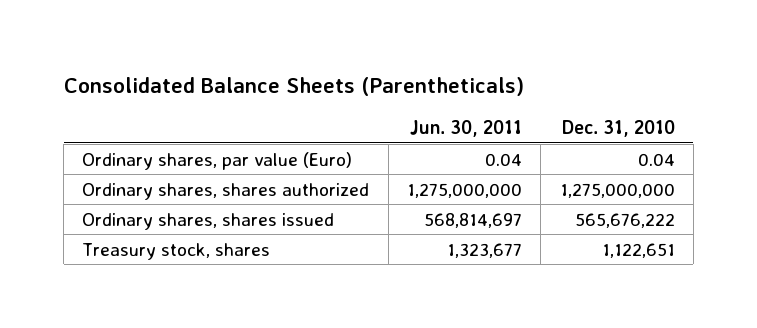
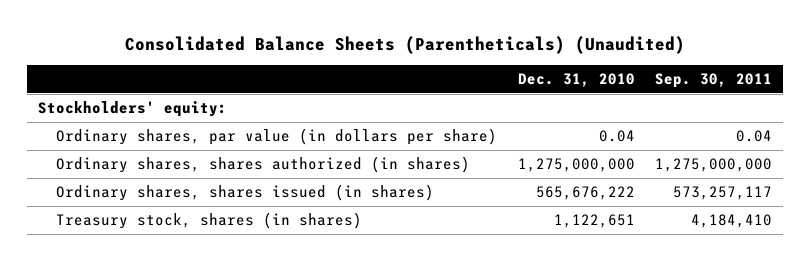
- Consolidated Balance Sheets (Parentheticals)
+ Consolidated Balance Sheets (Parentheticals) (Unaudited)
- | Jun. 30, 2011 | Dec. 31, 2010
+ | Dec. 31, 2010 | Sep. 30, 2011
- Ordinary shares, par value (Euro) | 0.04 | 0.04
- Ordinary shares, shares authorized | 1,275,000,000 | 1,275,000,000
- Ordinary shares, shares issued | 568,814,697 | 565,676,222
- Treasury stock, shares | 1,323,677 | 1,122,651
+ Stockholders' equity:
+ Ordinary shares, par value (in dollars per share) | 0.04 | 0.04
+ Ordinary shares, shares authorized (in shares) | 1,275,000,000 | 1,275,000,000
+ Ordinary shares, shares issued (in shares) | 565,676,222 | 573,257,117
+ Treasury stock, shares (in shares) | 1,122,651 | 4,184,410

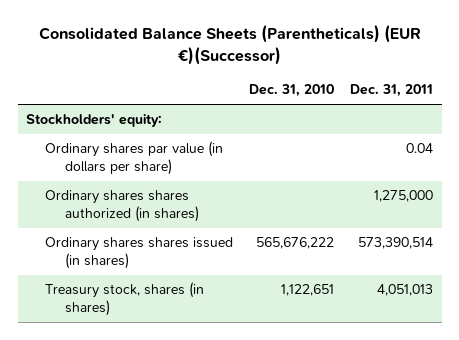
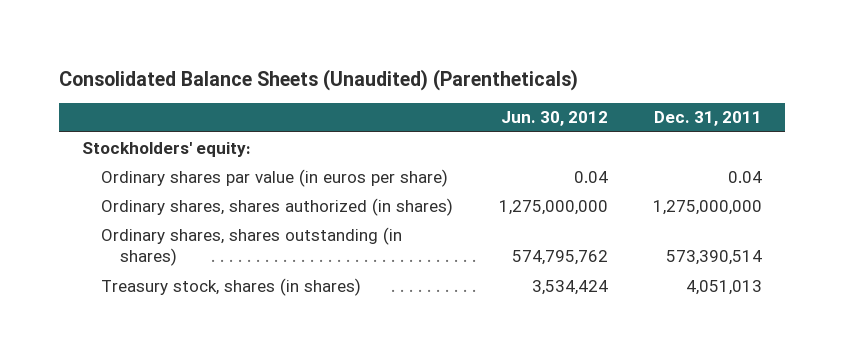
- Consolidated Balance Sheets (Parentheticals) (EUR €)(Successor)
+ Consolidated Balance Sheets (Unaudited) (Parentheticals)
- | Dec. 31, 2010 | Dec. 31, 2011
+ | Jun. 30, 2012 | Dec. 31, 2011
- Ordinary shares par value (in dollars per share) | | 0.04
- Ordinary shares shares authorized (in shares) | | 1,275,000
- Ordinary shares shares issued (in shares) | 565,676,222 | 573,390,514
+ Ordinary shares par value (in euros per share) | 0.04 | 0.04
+ Ordinary shares, shares authorized (in shares) | 1,275,000,000 | 1,275,000,000
+ Ordinary shares, shares outstanding (in shares) | 574,795,762 | 573,390,514

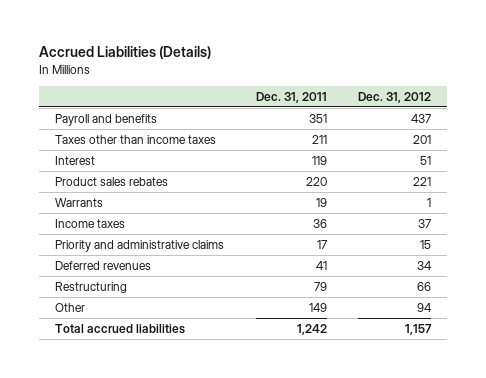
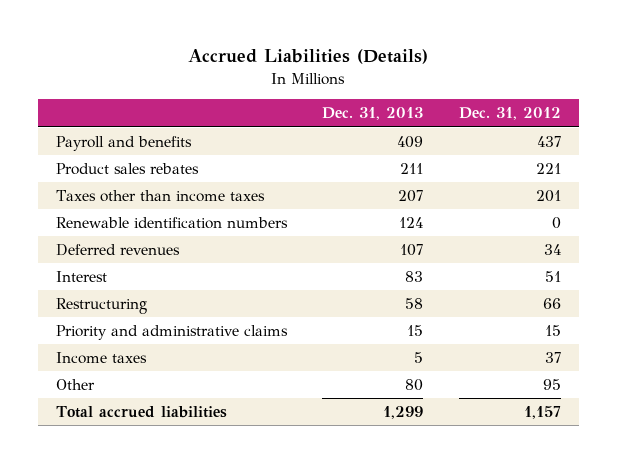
- | Dec. 31, 2011 | Dec. 31, 2012
+ | Dec. 31, 2013 | Dec. 31, 2012
- Warrants | 19 | 1
moved down: Taxes other than income taxes | 207 | 201
+ Renewable identification numbers | 124 | 0
moved down: Interest | 83 | 51
- Other | 149 | 94
moved down: Priority and administrative claims | 15 | 15
moved down: Income taxes | 5 | 37
+ Other | 80 | 95

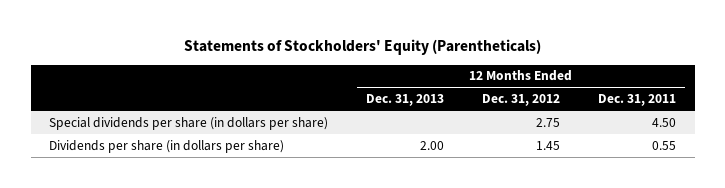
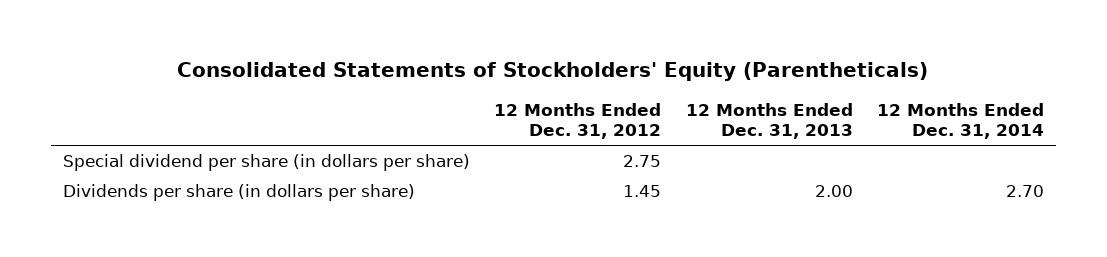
- Statements of Stockholders' Equity (Parentheticals)
+ Consolidated Statements of Stockholders' Equity (Parentheticals)
- | 12 Months Ended Dec. 31, 2013 | 12 Months Ended Dec. 31, 2012 | 12 Months Ended Dec. 31, 2011
+ | 12 Months Ended Dec. 31, 2012 | 12 Months Ended Dec. 31, 2013 | 12 Months Ended Dec. 31, 2014
- Special dividends per share (in dollars per share) | | 2.75 | 4.50
+ Special dividend per share (in dollars per share) | 2.75 | |

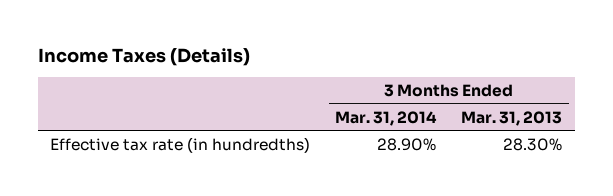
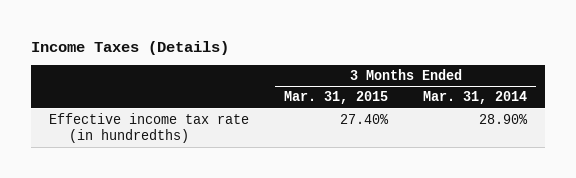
- | 3 Months Ended Mar. 31, 2014 | 3 Months Ended Mar. 31, 2013
+ | 3 Months Ended Mar. 31, 2015 | 3 Months Ended Mar. 31, 2014
- Effective tax rate (in hundredths) | 28.90% | 28.30%
+ Effective income tax rate (in hundredths) | 27.40% | 28.90%

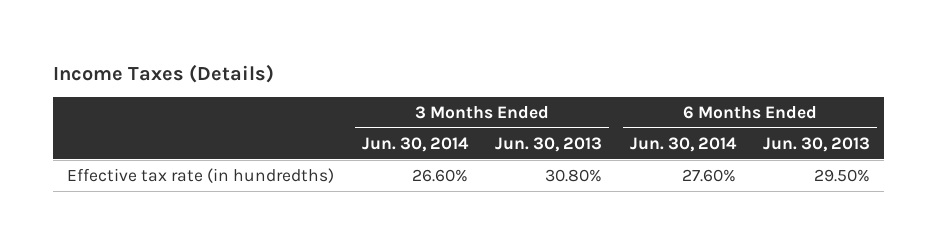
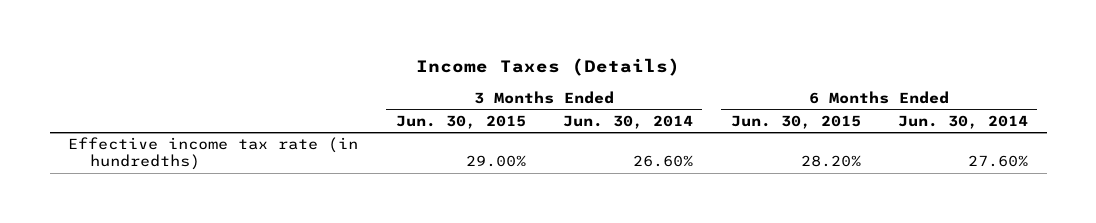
- | 3 Months Ended Jun. 30, 2014 | 3 Months Ended Jun. 30, 2013 | 6 Months Ended Jun. 30, 2014 | 6 Months Ended Jun. 30, 2013
+ | 3 Months Ended Jun. 30, 2015 | 3 Months Ended Jun. 30, 2014 | 6 Months Ended Jun. 30, 2015 | 6 Months Ended Jun. 30, 2014
- Effective tax rate (in hundredths) | 26.60% | 30.80% | 27.60% | 29.50%
+ Effective income tax rate (in hundredths) | 29.00% | 26.60% | 28.20% | 27.60%

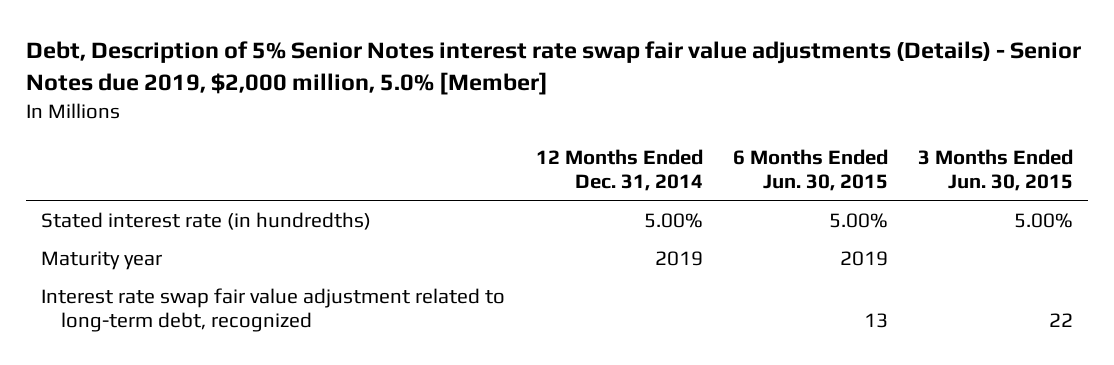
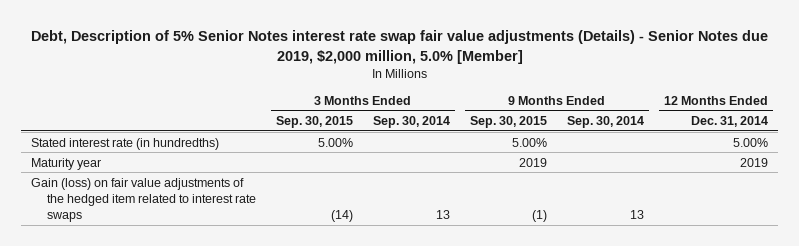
- | 12 Months Ended Dec. 31, 2014 | 6 Months Ended Jun. 30, 2015 | 3 Months Ended Jun. 30, 2015
+ | 3 Months Ended Sep. 30, 2015 | 3 Months Ended Sep. 30, 2014 | 9 Months Ended Sep. 30, 2015 | 9 Months Ended Sep. 30, 2014 | 12 Months Ended Dec. 31, 2014
- Interest rate swap fair value adjustment related to long-term debt, recognized | | 13 | 22
+ Gain (loss) on fair value adjustments of the hedged item related to interest rate swaps | (14) | 13 | (1) | 13 |

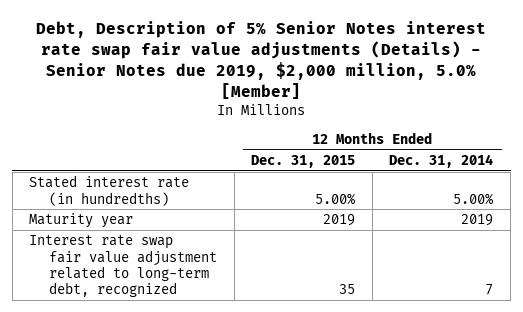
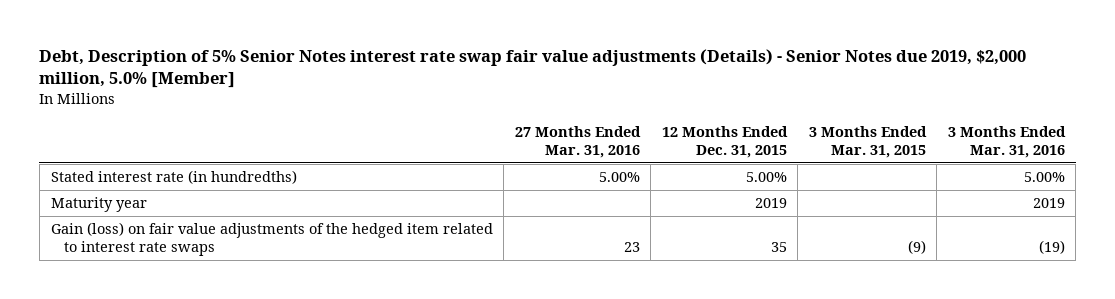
- | 12 Months Ended Dec. 31, 2015 | 12 Months Ended Dec. 31, 2014
+ | 27 Months Ended Mar. 31, 2016 | 12 Months Ended Dec. 31, 2015 | 3 Months Ended Mar. 31, 2015 | 3 Months Ended Mar. 31, 2016
- Interest rate swap fair value adjustment related to long-term debt, recognized | 35 | 7
+ Gain (loss) on fair value adjustments of the hedged item related to interest rate swaps | 23 | 35 | (9) | (19)

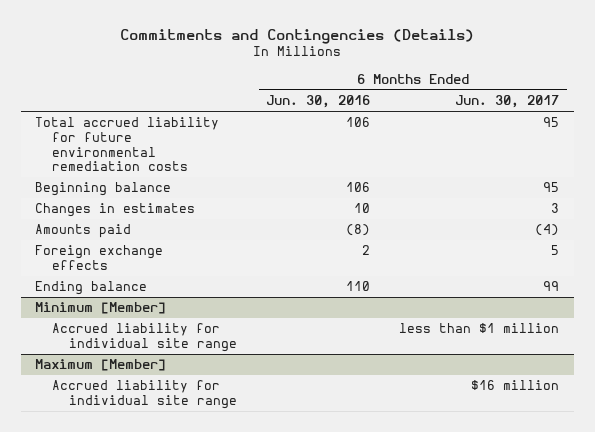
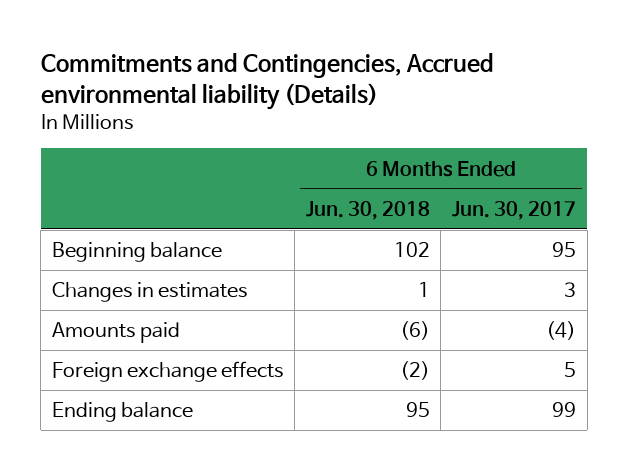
- Commitments and Contingencies (Details)
+ Commitments and Contingencies, Accrued environmental liability (Details)
- | 6 Months Ended Jun. 30, 2016 | 6 Months Ended Jun. 30, 2017
+ | 6 Months Ended Jun. 30, 2018 | 6 Months Ended Jun. 30, 2017
- Total accrued liability for future environmental remediation costs | 106 | 95
- Minimum [Member]
- Accrued liability for individual site range | | less than $1 million
- Maximum [Member]
- Accrued liability for individual site range | | $16 million

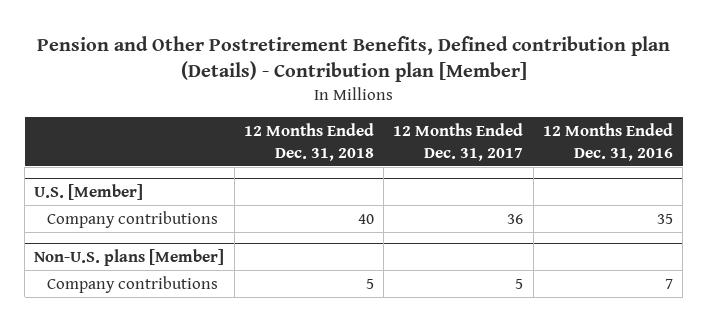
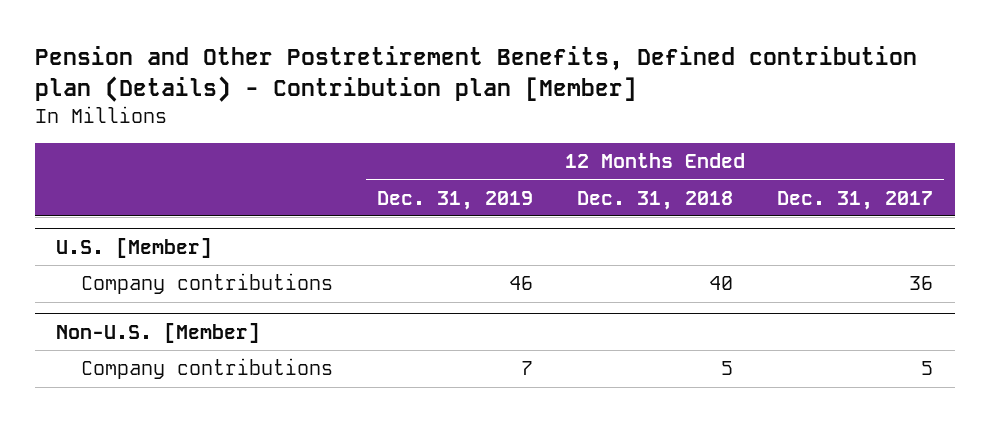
- | 12 Months Ended Dec. 31, 2018 | 12 Months Ended Dec. 31, 2017 | 12 Months Ended Dec. 31, 2016
+ | 12 Months Ended Dec. 31, 2019 | 12 Months Ended Dec. 31, 2018 | 12 Months Ended Dec. 31, 2017
- Non-U.S. plans [Member]
+ Non-U.S. [Member]

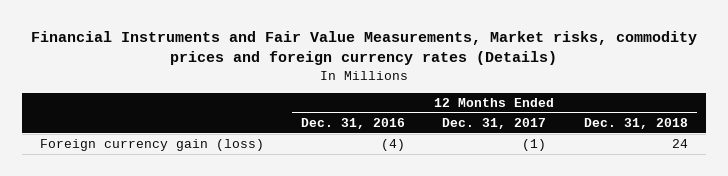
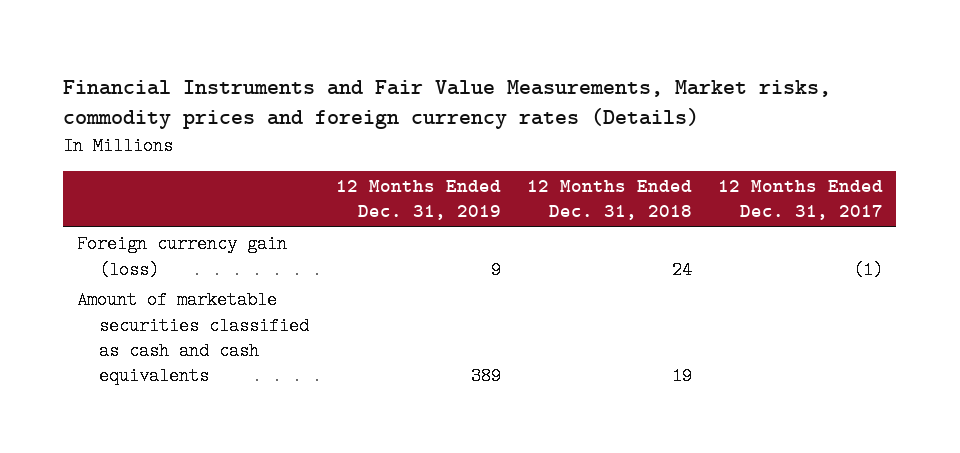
- | 12 Months Ended Dec. 31, 2016 | 12 Months Ended Dec. 31, 2017 | 12 Months Ended Dec. 31, 2018
+ | 12 Months Ended Dec. 31, 2019 | 12 Months Ended Dec. 31, 2018 | 12 Months Ended Dec. 31, 2017
+ Amount of marketable securities classified as cash and cash equivalents | 389 | 19 |

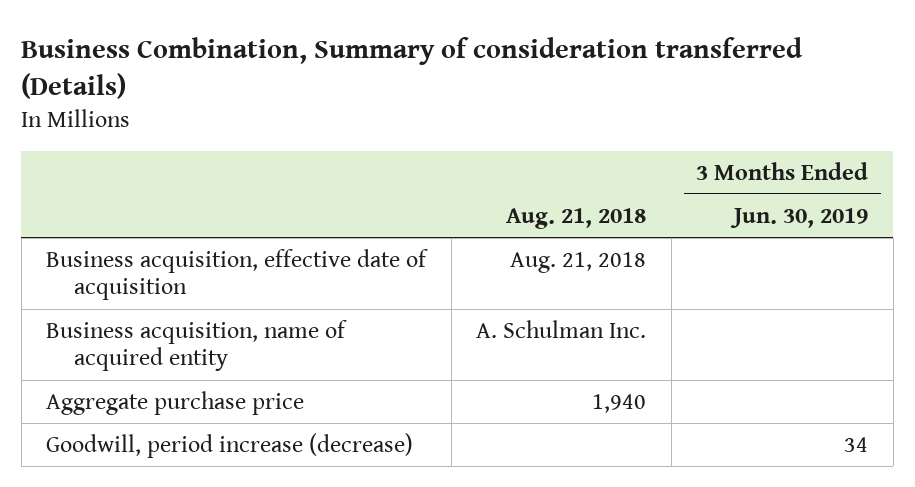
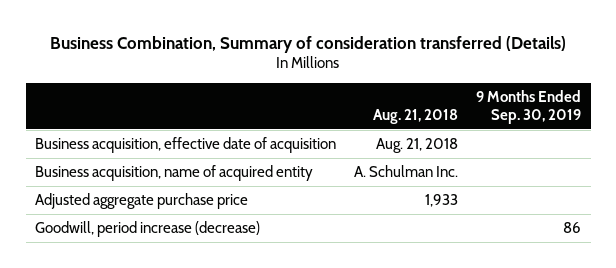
- | Aug. 21, 2018 | 3 Months Ended Jun. 30, 2019
+ | Aug. 21, 2018 | 9 Months Ended Sep. 30, 2019
- Aggregate purchase price | 1,940 |
+ Adjusted aggregate purchase price | 1,933 |

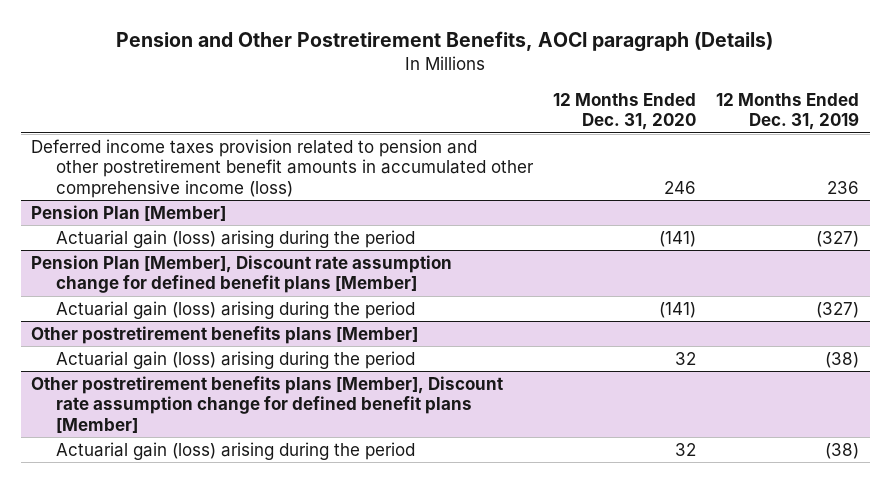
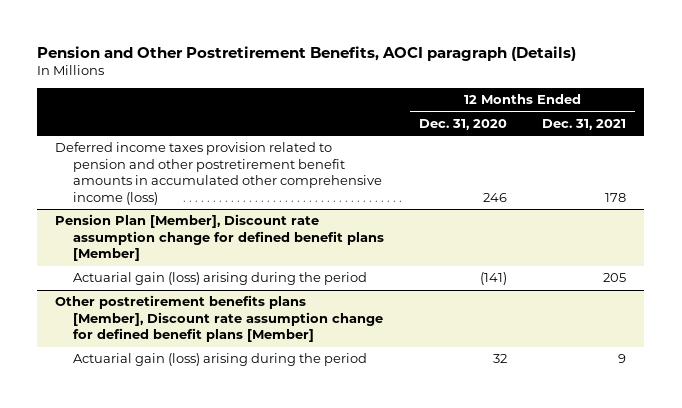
- | 12 Months Ended Dec. 31, 2020 | 12 Months Ended Dec. 31, 2019
+ | 12 Months Ended Dec. 31, 2020 | 12 Months Ended Dec. 31, 2021
- Pension Plan [Member]
- Actuarial gain (loss) arising during the period | (141) | (327)
- Other postretirement benefits plans [Member]
- Actuarial gain (loss) arising during the period | 32 | (38)

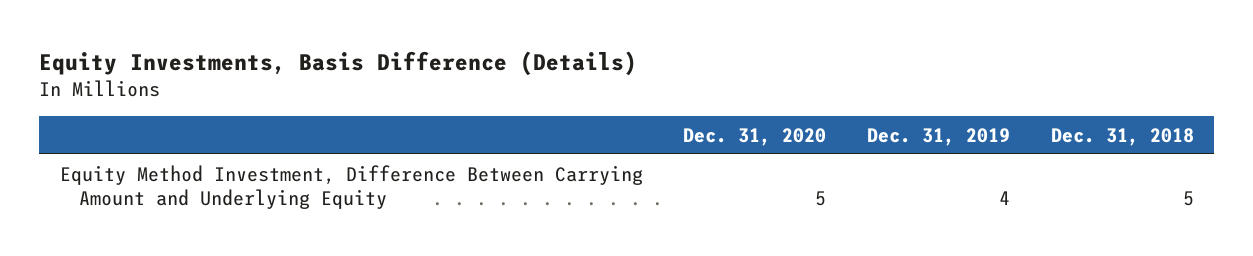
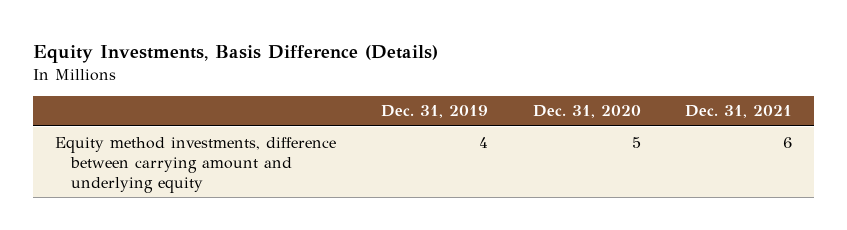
- | Dec. 31, 2020 | Dec. 31, 2019 | Dec. 31, 2018
+ | Dec. 31, 2019 | Dec. 31, 2020 | Dec. 31, 2021
- Equity Method Investment, Difference Between Carrying Amount and Underlying Equity | 5 | 4 | 5
+ Equity method investments, difference between carrying amount and underlying equity | 4 | 5 | 6

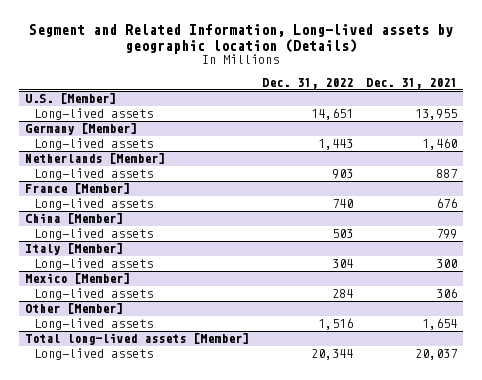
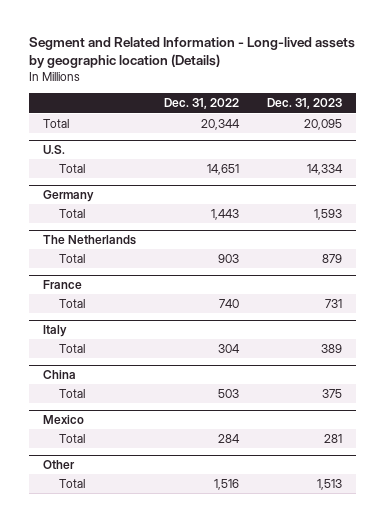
- Segment and Related Information, Long-lived assets by geographic location (Details)
+ Segment and Related Information - Long-lived assets by geographic location (Details)
- | Dec. 31, 2022 | Dec. 31, 2021
+ | Dec. 31, 2022 | Dec. 31, 2023
- U.S. [Member]
- Long-lived assets | 14,651 | 13,955
- Germany [Member]
- Long-lived assets | 1,443 | 1,460
- Netherlands [Member]
- Long-lived assets | 903 | 887
- France [Member]
- Long-lived assets | 740 | 676
- China [Member]
- Long-lived assets | 503 | 799
- Italy [Member]
- Long-lived assets | 304 | 300
- Mexico [Member]
- Long-lived assets | 284 | 306
- Other [Member]
- Long-lived assets | 1,516 | 1,654
- Total long-lived assets [Member]
- Long-lived assets | 20,344 | 20,037
+ Total | 20,344 | 20,095
+ U.S.
+ Total | 14,651 | 14,334
+ Germany
+ Total | 1,443 | 1,593
+ The Netherlands
+ Total | 903 | 879
+ France
+ Total | 740 | 731
+ Italy
+ Total | 304 | 389
+ China
+ Total | 503 | 375
+ Mexico
+ Total | 284 | 281
+ Other
+ Total | 1,516 | 1,513

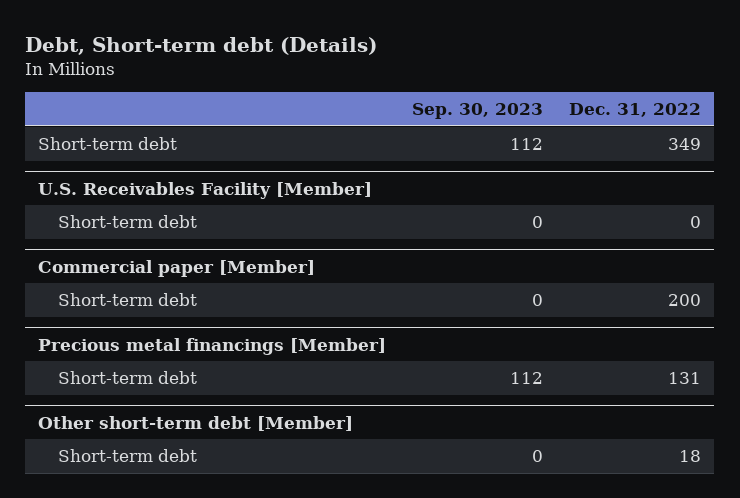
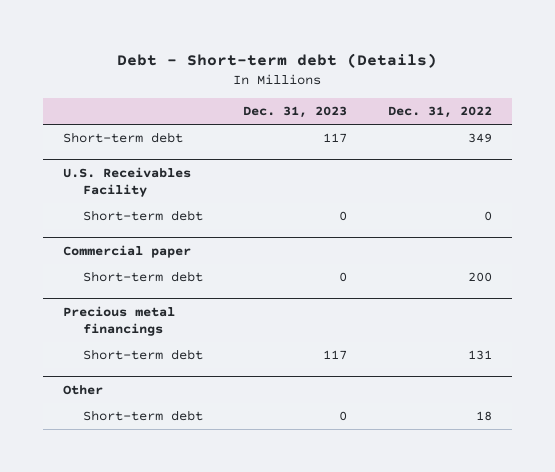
- Debt, Short-term debt (Details)
+ Debt - Short-term debt (Details)
- | Sep. 30, 2023 | Dec. 31, 2022
+ | Dec. 31, 2023 | Dec. 31, 2022
- U.S. Receivables Facility [Member]
+ U.S. Receivables Facility
- Commercial paper [Member]
+ Commercial paper
- Precious metal financings [Member]
+ Precious metal financings
- Other short-term debt [Member]
+ Other

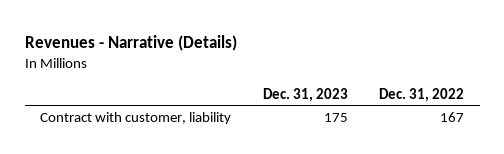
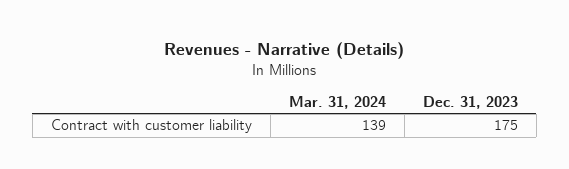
- | Dec. 31, 2023 | Dec. 31, 2022
+ | Mar. 31, 2024 | Dec. 31, 2023
- Contract with customer, liability | 175 | 167
+ Contract with customer liability | 139 | 175

